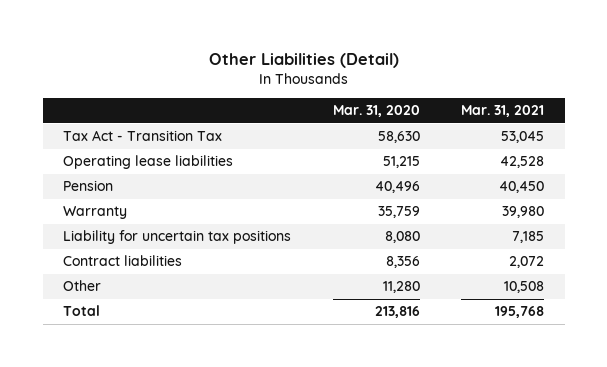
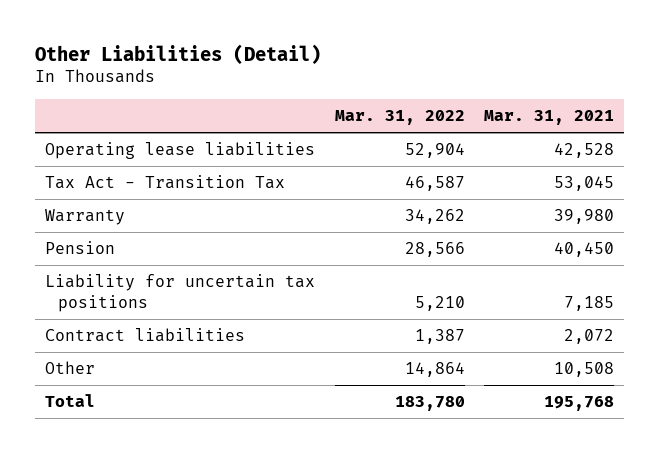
- | Mar. 31, 2020 | Mar. 31, 2021
+ | Mar. 31, 2022 | Mar. 31, 2021
moved down: Tax Act - Transition Tax | 46,587 | 53,045
moved down: Pension | 28,566 | 40,450

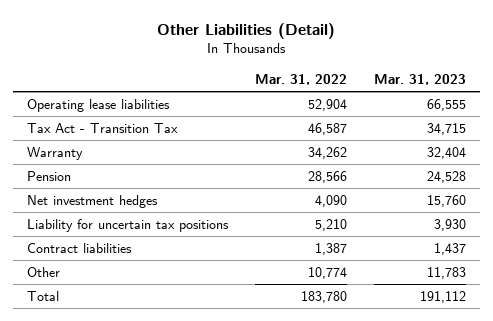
- | Mar. 31, 2022 | Mar. 31, 2021
+ | Mar. 31, 2022 | Mar. 31, 2023
+ Net investment hedges | 4,090 | 15,760
- Other | 14,864 | 10,508
+ Other | 10,774 | 11,783

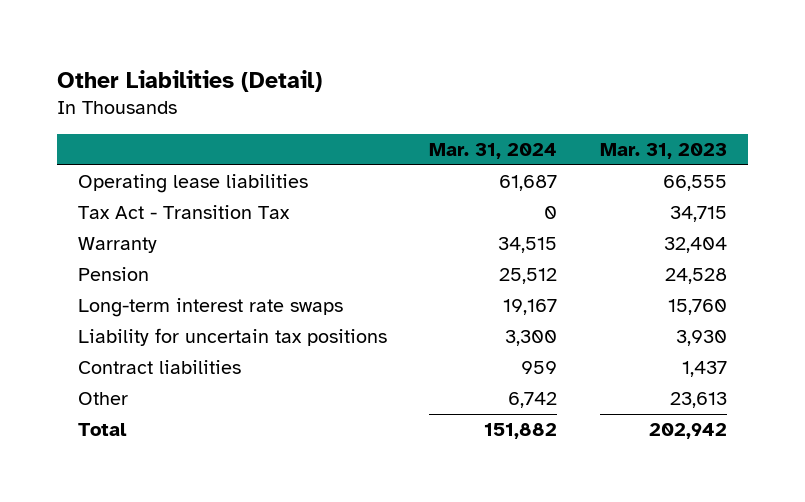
- | Mar. 31, 2022 | Mar. 31, 2023
+ | Mar. 31, 2024 | Mar. 31, 2023
- Net investment hedges | 4,090 | 15,760
+ Long-term interest rate swaps | 19,167 | 15,760
- Other | 10,774 | 11,783
- Total | 183,780 | 191,112
+ Other | 6,742 | 23,613
+ Total | 151,882 | 202,942

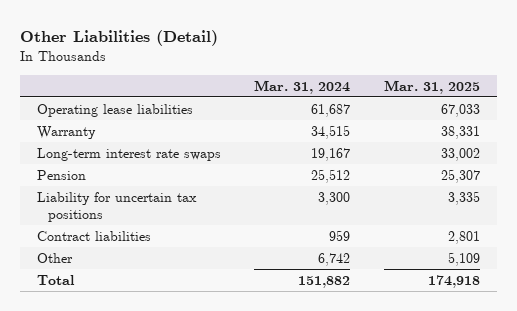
- | Mar. 31, 2024 | Mar. 31, 2023
+ | Mar. 31, 2024 | Mar. 31, 2025
- Tax Act - Transition Tax | 0 | 34,715
moved down: Pension | 25,512 | 25,307

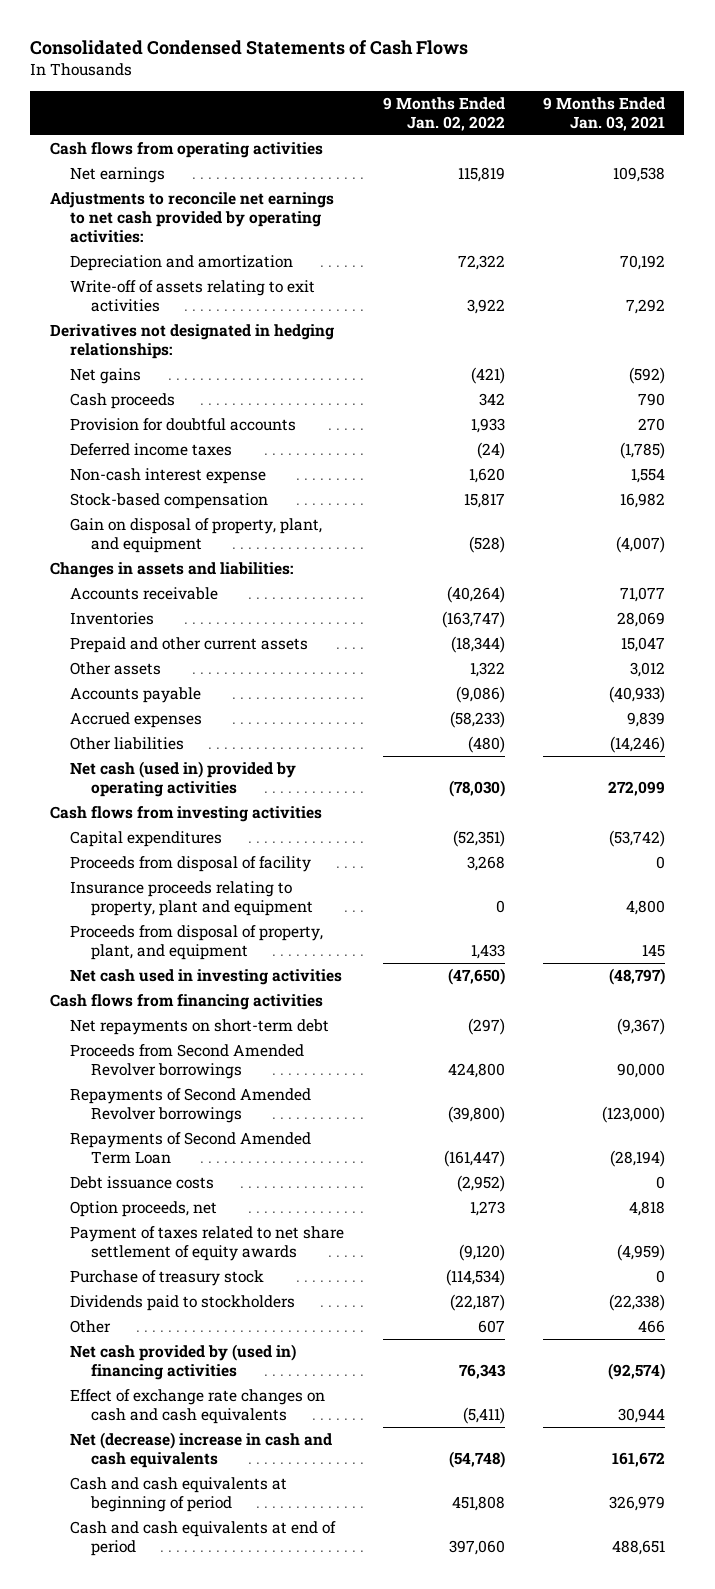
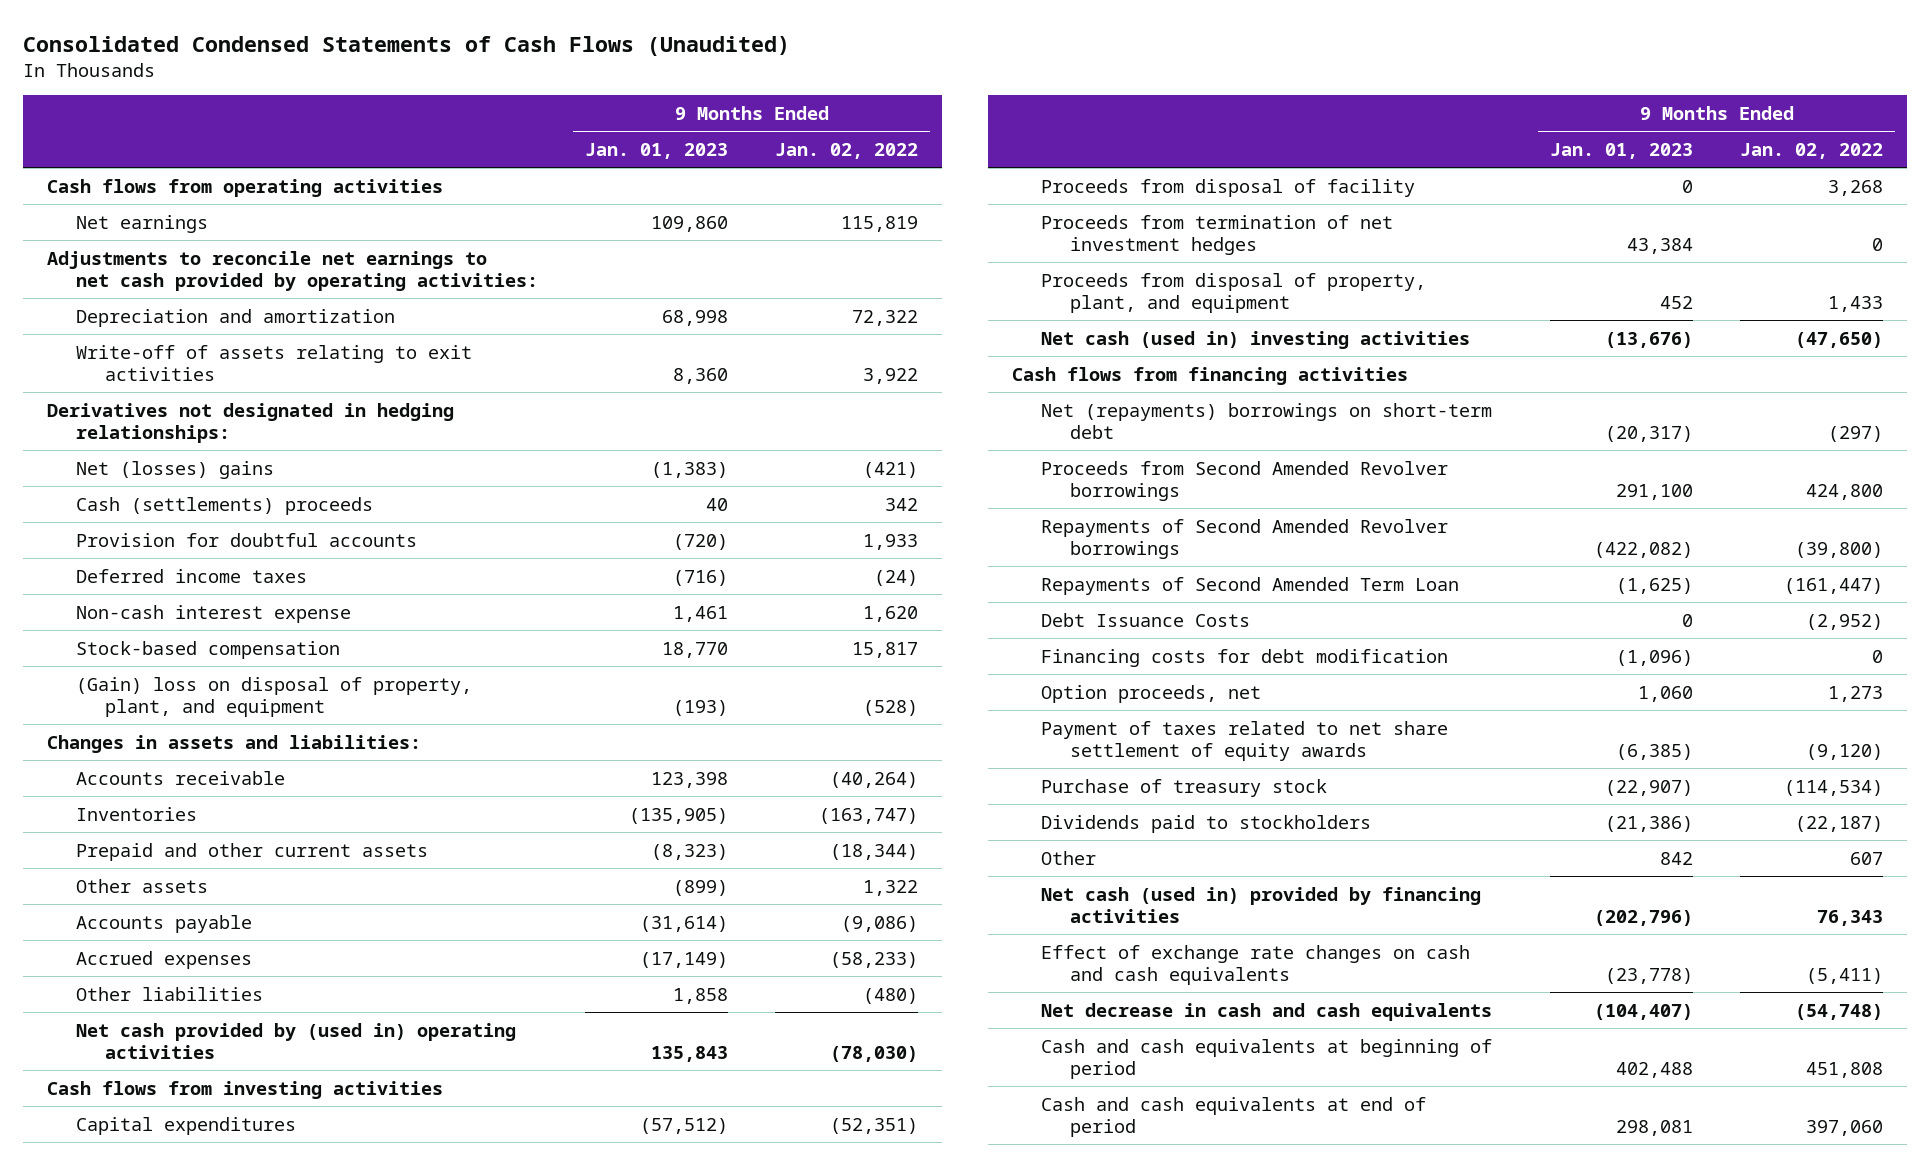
- Consolidated Condensed Statements of Cash Flows
+ Consolidated Condensed Statements of Cash Flows (Unaudited)
- | 9 Months Ended Jan. 02, 2022 | 9 Months Ended Jan. 03, 2021
+ | 9 Months Ended Jan. 01, 2023 | 9 Months Ended Jan. 02, 2022
- Net gains | (421) | (592)
- Cash proceeds | 342 | 790
+ Net (losses) gains | (1,383) | (421)
+ Cash (settlements) proceeds | 40 | 342
- Gain on disposal of property, plant, and equipment | (528) | (4,007)
+ (Gain) loss on disposal of property, plant, and equipment | (193) | (528)
- Net cash (used in) provided by operating activities | (78,030) | 272,099
+ Net cash provided by (used in) operating activities | 135,843 | (78,030)
- Insurance proceeds relating to property, plant and equipment | 0 | 4,800
+ Proceeds from termination of net investment hedges | 43,384 | 0
- Net cash used in investing activities | (47,650) | (48,797)
+ Net cash (used in) investing activities | (13,676) | (47,650)
- Net repayments on short-term debt | (297) | (9,367)
+ Net (repayments) borrowings on short-term debt | (20,317) | (297)
- Debt issuance costs | (2,952) | 0
+ Debt Issuance Costs | 0 | (2,952)
+ Financing costs for debt modification | (1,096) | 0
- Net cash provided by (used in) financing activities | 76,343 | (92,574)
+ Net cash (used in) provided by financing activities | (202,796) | 76,343
- Net (decrease) increase in cash and cash equivalents | (54,748) | 161,672
+ Net decrease in cash and cash equivalents | (104,407) | (54,748)

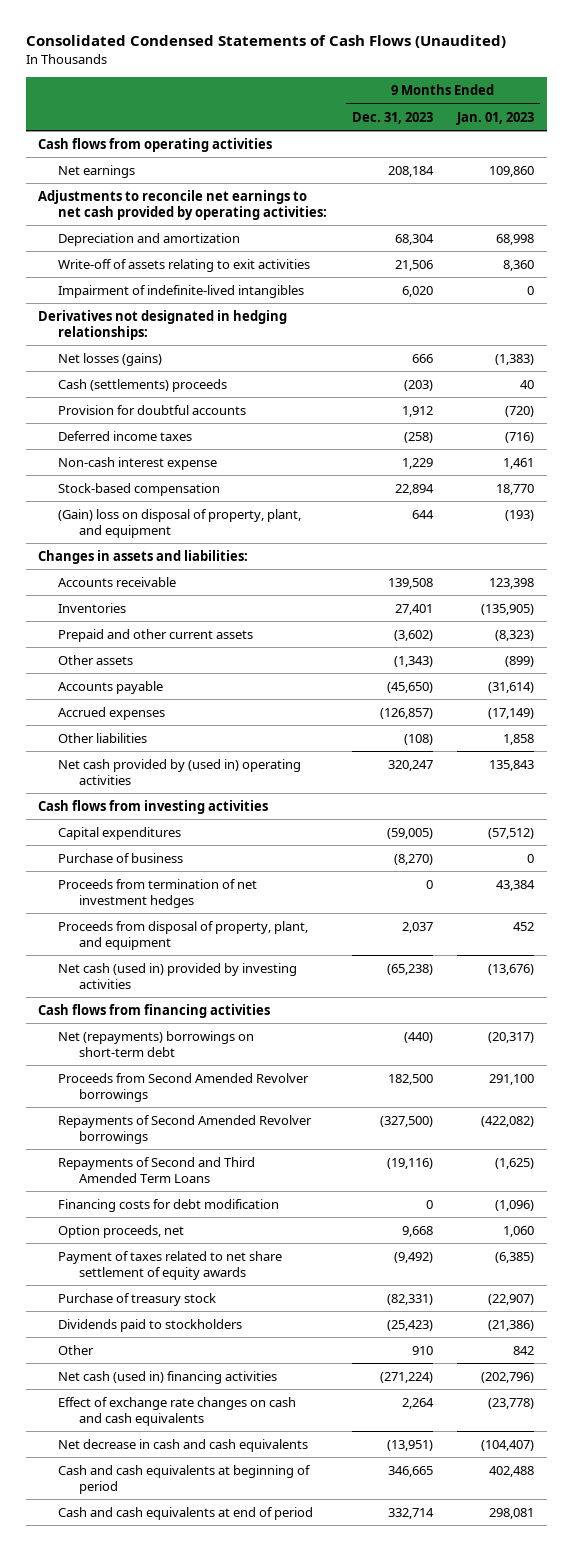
- | 9 Months Ended Jan. 01, 2023 | 9 Months Ended Jan. 02, 2022
+ | 9 Months Ended Dec. 31, 2023 | 9 Months Ended Jan. 01, 2023
+ Impairment of indefinite-lived intangibles | 6,020 | 0
- Net (losses) gains | (1,383) | (421)
+ Net losses (gains) | 666 | (1,383)
- Proceeds from disposal of facility | 0 | 3,268
+ Purchase of business | (8,270) | 0
- Net cash (used in) investing activities | (13,676) | (47,650)
+ Net cash (used in) provided by investing activities | (65,238) | (13,676)
- Repayments of Second Amended Term Loan | (1,625) | (161,447)
- Debt Issuance Costs | 0 | (2,952)
+ Repayments of Second and Third Amended Term Loans | (19,116) | (1,625)
- Net cash (used in) provided by financing activities | (202,796) | 76,343
+ Net cash (used in) financing activities | (271,224) | (202,796)

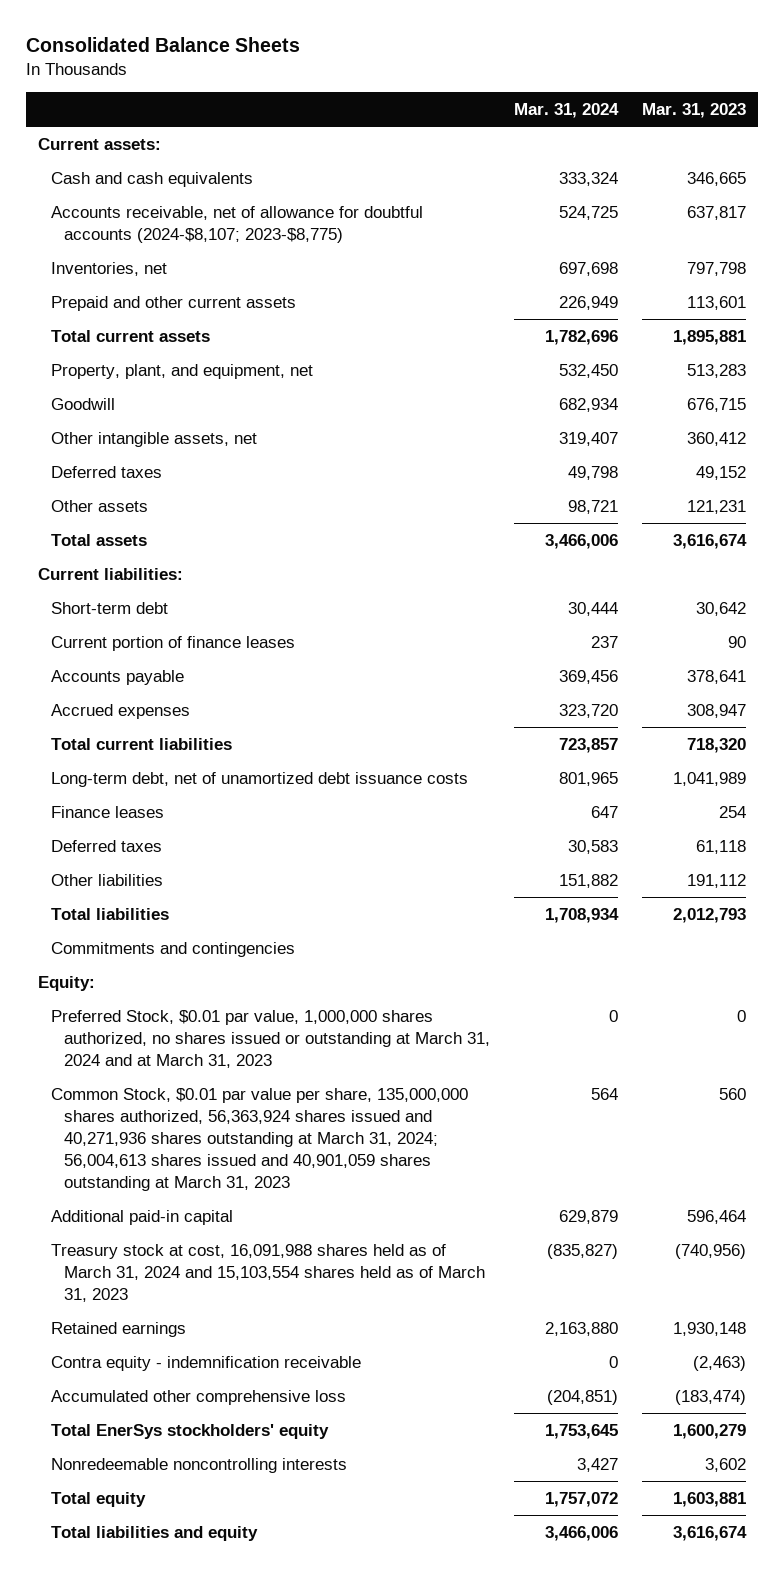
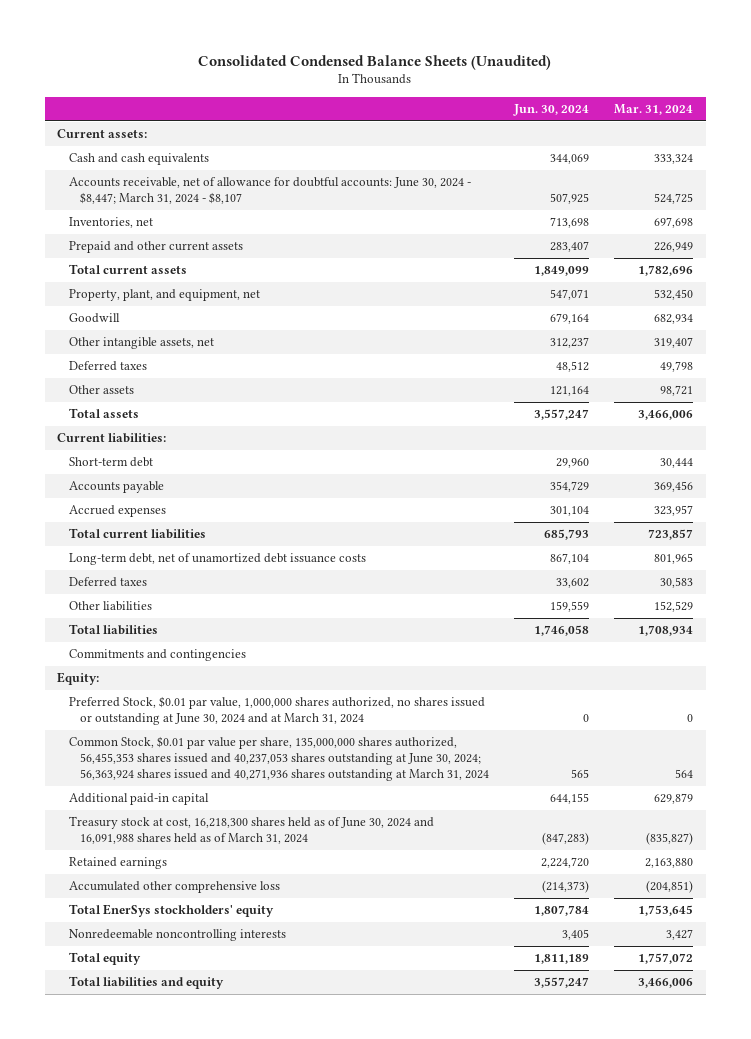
- Consolidated Balance Sheets
+ Consolidated Condensed Balance Sheets (Unaudited)
- | Mar. 31, 2024 | Mar. 31, 2023
+ | Jun. 30, 2024 | Mar. 31, 2024
- Accounts receivable, net of allowance for doubtful accounts (2024-$8,107; 2023-$8,775) | 524,725 | 637,817
+ Accounts receivable, net of allowance for doubtful accounts: June 30, 2024 - $8,447; March 31, 2024 - $8,107 | 507,925 | 524,725
- Current portion of finance leases | 237 | 90
- Accrued expenses | 323,720 | 308,947
+ Accrued expenses | 301,104 | 323,957
- Finance leases | 647 | 254
- Other liabilities | 151,882 | 191,112
+ Other liabilities | 159,559 | 152,529
- Preferred Stock, $0.01 par value, 1,000,000 shares authorized, no shares issued or outstanding at March 31, 2024 and at March 31, 2023 | 0 | 0
- Common Stock, $0.01 par value per share, 135,000,000 shares authorized, 56,363,924 shares issued and 40,271,936 shares outstanding at March 31, 2024; 56,004,613 shares issued and 40,901,059 shares outstanding at March 31, 2023 | 564 | 560
+ Preferred Stock, $0.01 par value, 1,000,000 shares authorized, no shares issued or outstanding at June 30, 2024 and at March 31, 2024 | 0 | 0
+ Common Stock, $0.01 par value per share, 135,000,000 shares authorized, 56,455,353 shares issued and 40,237,053 shares outstanding at June 30, 2024; 56,363,924 shares issued and 40,271,936 shares outstanding at March 31, 2024 | 565 | 564
- Treasury stock at cost, 16,091,988 shares held as of March 31, 2024 and 15,103,554 shares held as of March 31, 2023 | (835,827) | (740,956)
+ Treasury stock at cost, 16,218,300 shares held as of June 30, 2024 and 16,091,988 shares held as of March 31, 2024 | (847,283) | (835,827)
- Contra equity - indemnification receivable | 0 | (2,463)

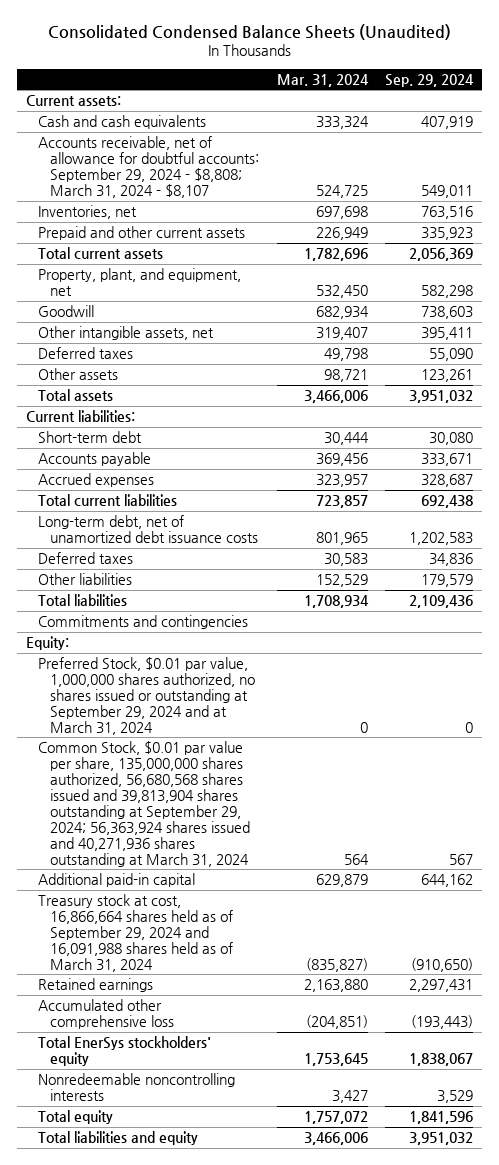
- | Jun. 30, 2024 | Mar. 31, 2024
+ | Mar. 31, 2024 | Sep. 29, 2024
- Accounts receivable, net of allowance for doubtful accounts: June 30, 2024 - $8,447; March 31, 2024 - $8,107 | 507,925 | 524,725
+ Accounts receivable, net of allowance for doubtful accounts: September 29, 2024 - $8,808; March 31, 2024 - $8,107 | 524,725 | 549,011
- Preferred Stock, $0.01 par value, 1,000,000 shares authorized, no shares issued or outstanding at June 30, 2024 and at March 31, 2024 | 0 | 0
- Common Stock, $0.01 par value per share, 135,000,000 shares authorized, 56,455,353 shares issued and 40,237,053 shares outstanding at June 30, 2024; 56,363,924 shares issued and 40,271,936 shares outstanding at March 31, 2024 | 565 | 564
+ Preferred Stock, $0.01 par value, 1,000,000 shares authorized, no shares issued or outstanding at September 29, 2024 and at March 31, 2024 | 0 | 0
+ Common Stock, $0.01 par value per share, 135,000,000 shares authorized, 56,680,568 shares issued and 39,813,904 shares outstanding at September 29, 2024; 56,363,924 shares issued and 40,271,936 shares outstanding at March 31, 2024 | 564 | 567
- Treasury stock at cost, 16,218,300 shares held as of June 30, 2024 and 16,091,988 shares held as of March 31, 2024 | (847,283) | (835,827)
+ Treasury stock at cost, 16,866,664 shares held as of September 29, 2024 and 16,091,988 shares held as of March 31, 2024 | (835,827) | (910,650)

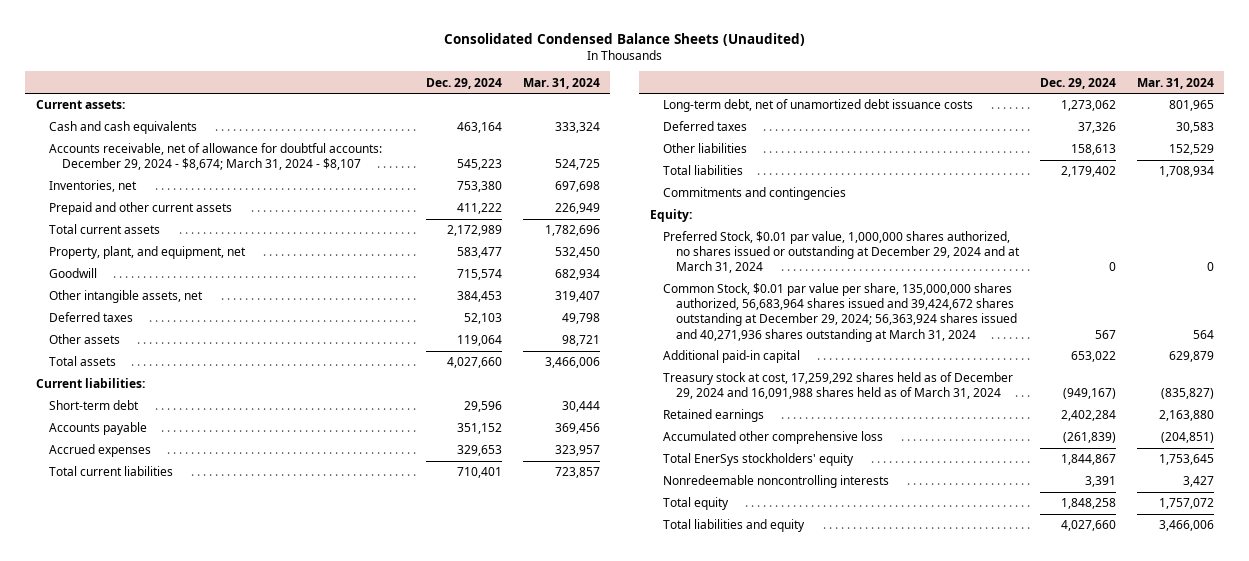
- | Mar. 31, 2024 | Sep. 29, 2024
+ | Dec. 29, 2024 | Mar. 31, 2024
- Accounts receivable, net of allowance for doubtful accounts: September 29, 2024 - $8,808; March 31, 2024 - $8,107 | 524,725 | 549,011
+ Accounts receivable, net of allowance for doubtful accounts: December 29, 2024 - $8,674; March 31, 2024 - $8,107 | 545,223 | 524,725
- Preferred Stock, $0.01 par value, 1,000,000 shares authorized, no shares issued or outstanding at September 29, 2024 and at March 31, 2024 | 0 | 0
- Common Stock, $0.01 par value per share, 135,000,000 shares authorized, 56,680,568 shares issued and 39,813,904 shares outstanding at September 29, 2024; 56,363,924 shares issued and 40,271,936 shares outstanding at March 31, 2024 | 564 | 567
+ Preferred Stock, $0.01 par value, 1,000,000 shares authorized, no shares issued or outstanding at December 29, 2024 and at March 31, 2024 | 0 | 0
+ Common Stock, $0.01 par value per share, 135,000,000 shares authorized, 56,683,964 shares issued and 39,424,672 shares outstanding at December 29, 2024; 56,363,924 shares issued and 40,271,936 shares outstanding at March 31, 2024 | 567 | 564
- Treasury stock at cost, 16,866,664 shares held as of September 29, 2024 and 16,091,988 shares held as of March 31, 2024 | (835,827) | (910,650)
+ Treasury stock at cost, 17,259,292 shares held as of December 29, 2024 and 16,091,988 shares held as of March 31, 2024 | (949,167) | (835,827)

